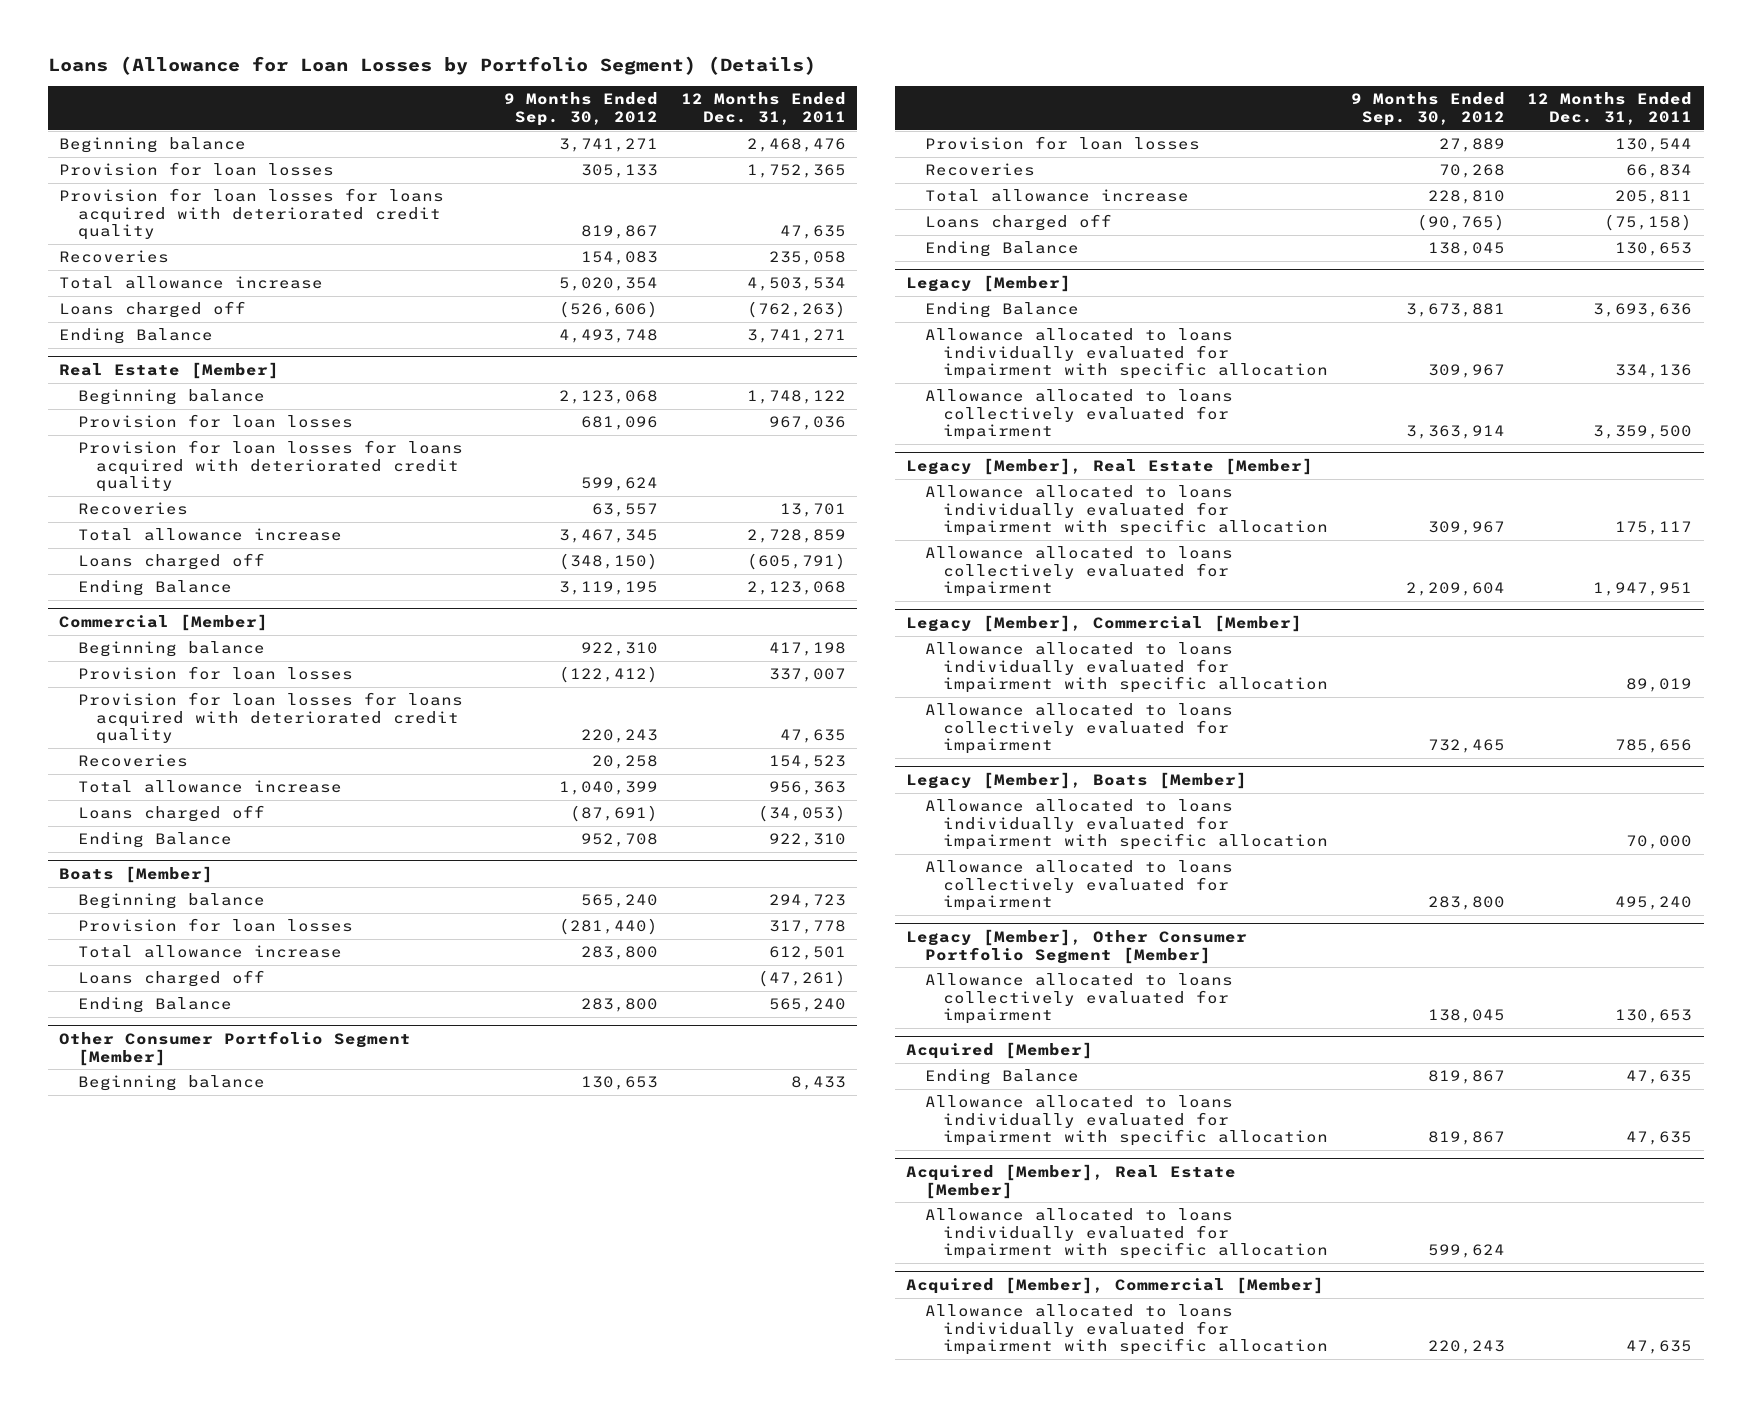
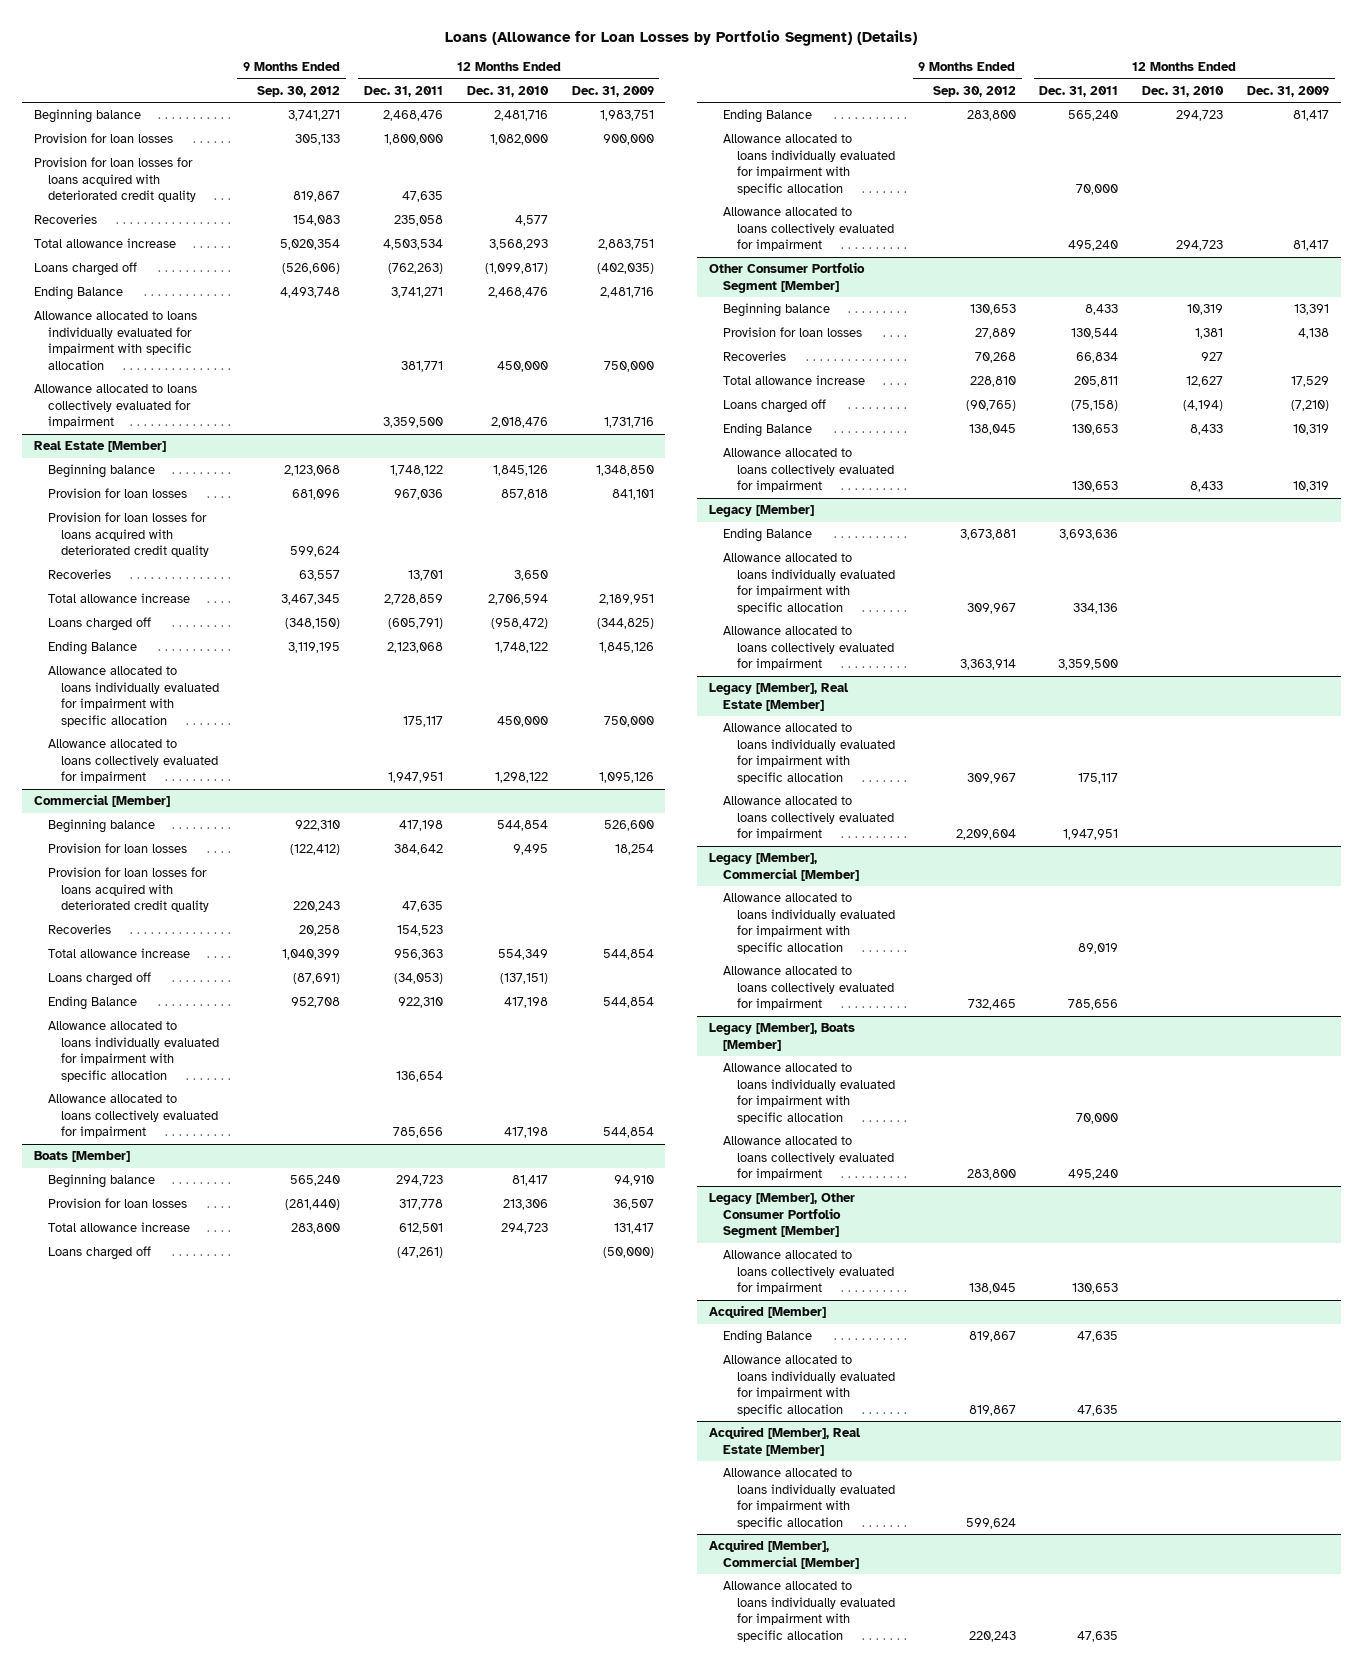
- | 9 Months Ended Sep. 30, 2012 | 12 Months Ended Dec. 31, 2011
+ | 9 Months Ended Sep. 30, 2012 | 12 Months Ended Dec. 31, 2011 | 12 Months Ended Dec. 31, 2010 | 12 Months Ended Dec. 31, 2009
- Provision for loan losses | 305,133 | 1,752,365
+ Provision for loan losses | 305,133 | 1,800,000 | 1,082,000 | 900,000
+ Allowance allocated to loans individually evaluated for impairment with specific allocation | | 381,771 | 450,000 | 750,000
+ Allowance allocated to loans collectively evaluated for impairment | | 3,359,500 | 2,018,476 | 1,731,716
@ Real Estate [Member]
+ Allowance allocated to loans individually evaluated for impairment with specific allocation | | 175,117 | 450,000 | 750,000
+ Allowance allocated to loans collectively evaluated for impairment | | 1,947,951 | 1,298,122 | 1,095,126
@ Commercial [Member]
- Provision for loan losses | (122,412) | 337,007
+ Provision for loan losses | (122,412) | 384,642 | 9,495 | 18,254
+ Allowance allocated to loans individually evaluated for impairment with specific allocation | | 136,654 | |
+ Allowance allocated to loans collectively evaluated for impairment | | 785,656 | 417,198 | 544,854
@ Boats [Member]
+ Allowance allocated to loans individually evaluated for impairment with specific allocation | | 70,000 | |
+ Allowance allocated to loans collectively evaluated for impairment | | 495,240 | 294,723 | 81,417
@ Other Consumer Portfolio Segment [Member]
+ Allowance allocated to loans collectively evaluated for impairment | | 130,653 | 8,433 | 10,319

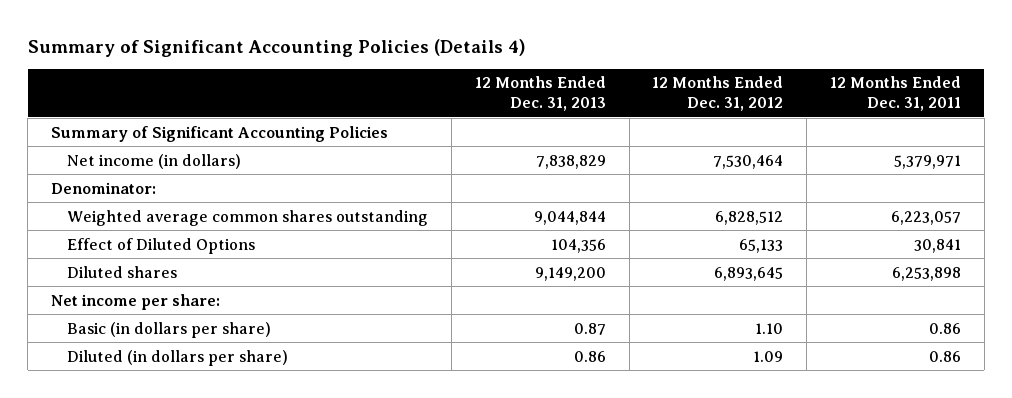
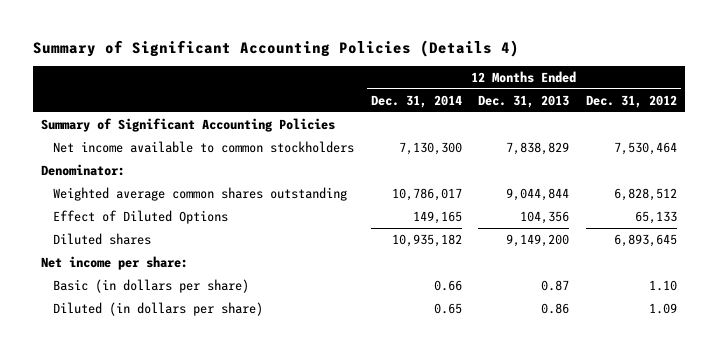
- | 12 Months Ended Dec. 31, 2013 | 12 Months Ended Dec. 31, 2012 | 12 Months Ended Dec. 31, 2011
+ | 12 Months Ended Dec. 31, 2014 | 12 Months Ended Dec. 31, 2013 | 12 Months Ended Dec. 31, 2012
- Net income (in dollars) | 7,838,829 | 7,530,464 | 5,379,971
+ Net income available to common stockholders | 7,130,300 | 7,838,829 | 7,530,464

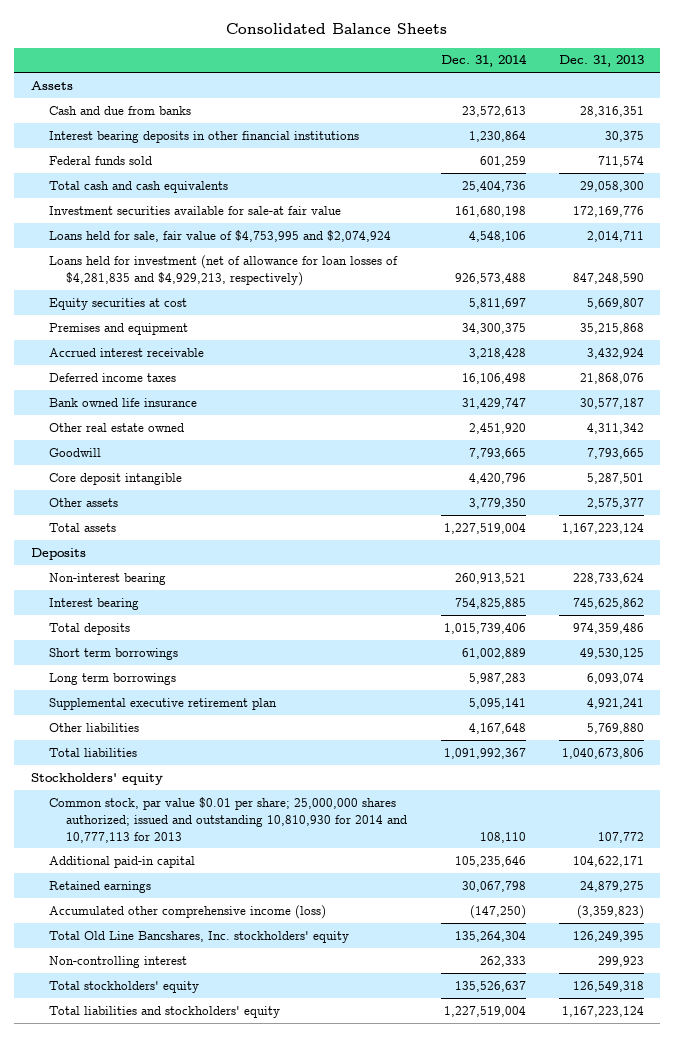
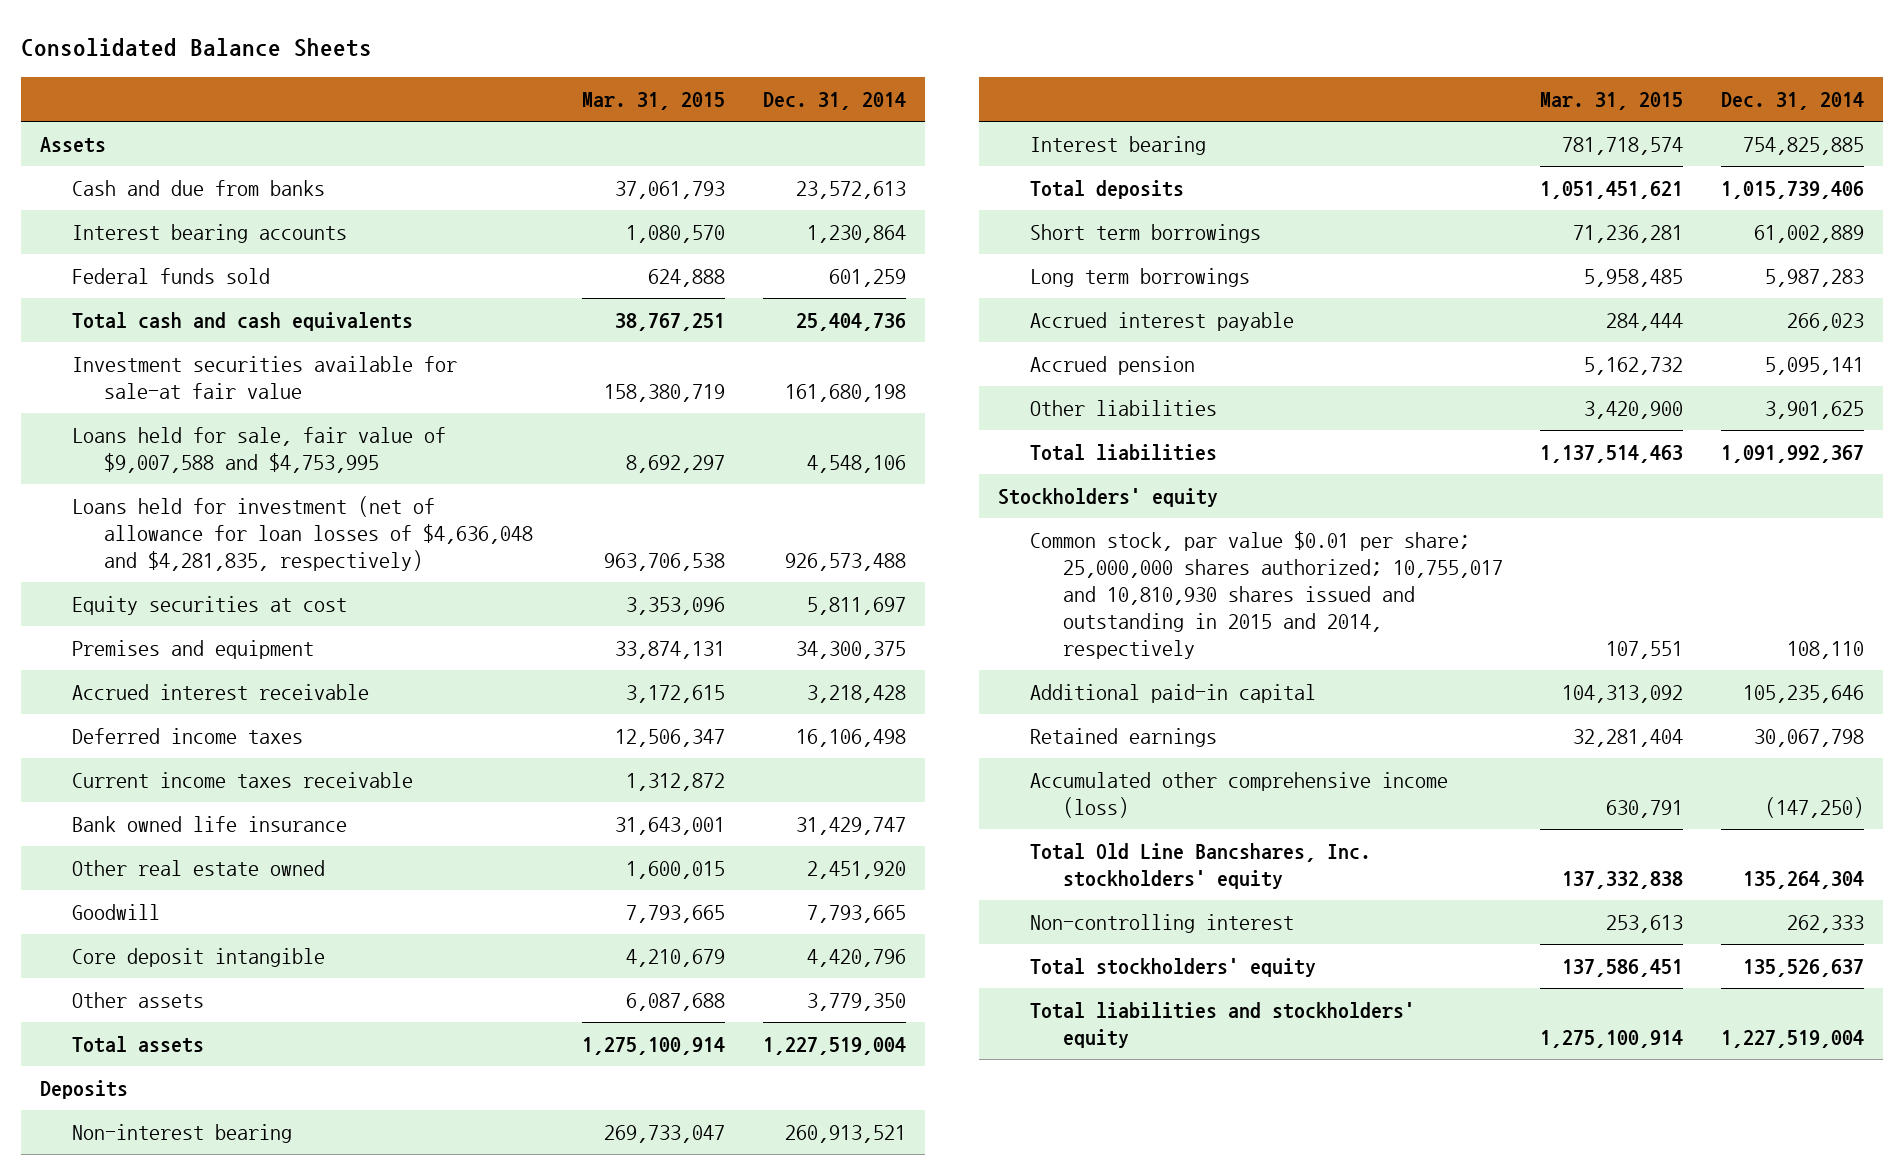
- | Dec. 31, 2014 | Dec. 31, 2013
+ | Mar. 31, 2015 | Dec. 31, 2014
- Interest bearing deposits in other financial institutions | 1,230,864 | 30,375
+ Interest bearing accounts | 1,080,570 | 1,230,864
- Loans held for sale, fair value of $4,753,995 and $2,074,924 | 4,548,106 | 2,014,711
- Loans held for investment (net of allowance for loan losses of $4,281,835 and $4,929,213, respectively) | 926,573,488 | 847,248,590
+ Loans held for sale, fair value of $9,007,588 and $4,753,995 | 8,692,297 | 4,548,106
+ Loans held for investment (net of allowance for loan losses of $4,636,048 and $4,281,835, respectively) | 963,706,538 | 926,573,488
+ Current income taxes receivable | 1,312,872 |
- Supplemental executive retirement plan | 5,095,141 | 4,921,241
- Other liabilities | 4,167,648 | 5,769,880
+ Accrued interest payable | 284,444 | 266,023
+ Accrued pension | 5,162,732 | 5,095,141
+ Other liabilities | 3,420,900 | 3,901,625
- Common stock, par value $0.01 per share; 25,000,000 shares authorized; issued and outstanding 10,810,930 for 2014 and 10,777,113 for 2013 | 108,110 | 107,772
+ Common stock, par value $0.01 per share; 25,000,000 shares authorized; 10,755,017 and 10,810,930 shares issued and outstanding in 2015 and 2014, respectively | 107,551 | 108,110

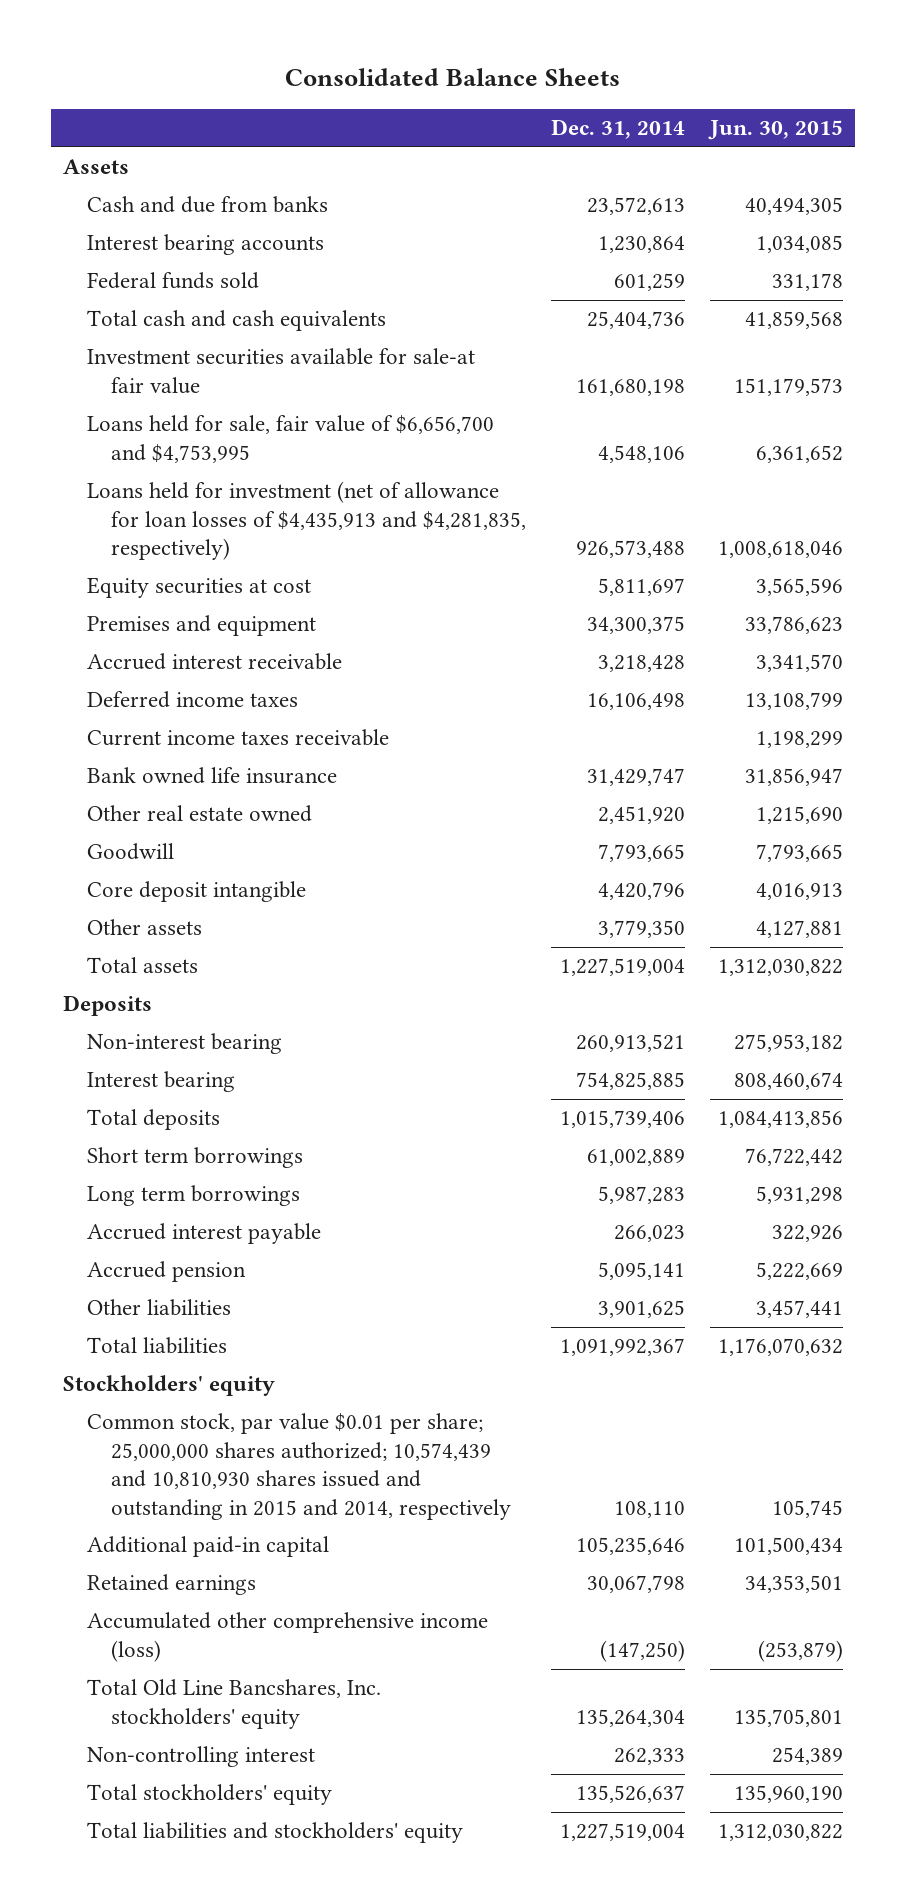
- | Mar. 31, 2015 | Dec. 31, 2014
+ | Dec. 31, 2014 | Jun. 30, 2015
- Loans held for sale, fair value of $9,007,588 and $4,753,995 | 8,692,297 | 4,548,106
- Loans held for investment (net of allowance for loan losses of $4,636,048 and $4,281,835, respectively) | 963,706,538 | 926,573,488
+ Loans held for sale, fair value of $6,656,700 and $4,753,995 | 4,548,106 | 6,361,652
+ Loans held for investment (net of allowance for loan losses of $4,435,913 and $4,281,835, respectively) | 926,573,488 | 1,008,618,046
- Common stock, par value $0.01 per share; 25,000,000 shares authorized; 10,755,017 and 10,810,930 shares issued and outstanding in 2015 and 2014, respectively | 107,551 | 108,110
+ Common stock, par value $0.01 per share; 25,000,000 shares authorized; 10,574,439 and 10,810,930 shares issued and outstanding in 2015 and 2014, respectively | 108,110 | 105,745

